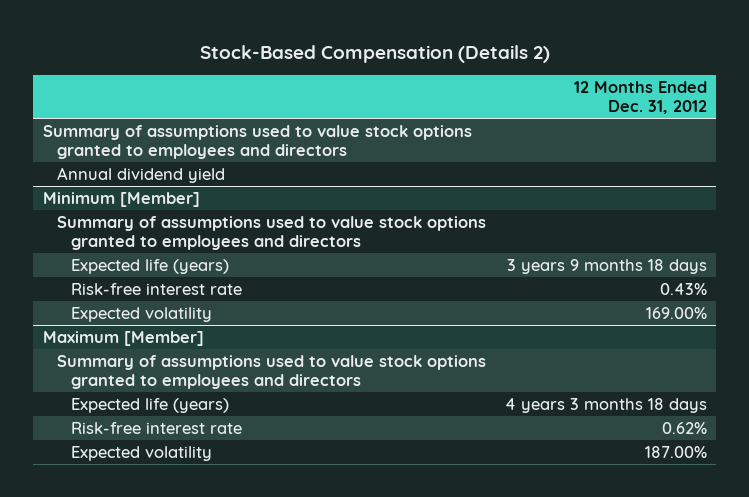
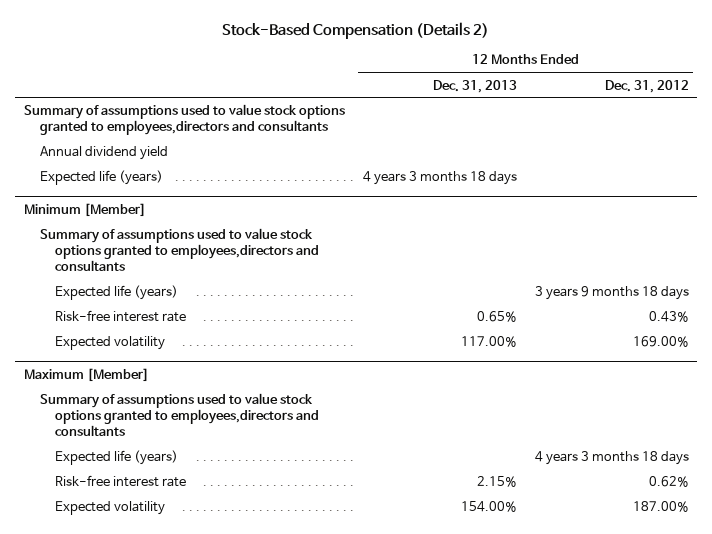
- | 12 Months Ended Dec. 31, 2012
+ | 12 Months Ended Dec. 31, 2013 | 12 Months Ended Dec. 31, 2012
- Summary of assumptions used to value stock options granted to employees and directors
+ Summary of assumptions used to value stock options granted to employees,directors and consultants
+ Expected life (years) | 4 years 3 months 18 days |
@ Minimum [Member]
- Summary of assumptions used to value stock options granted to employees and directors
+ Summary of assumptions used to value stock options granted to employees,directors and consultants
@ Maximum [Member]
- Summary of assumptions used to value stock options granted to employees and directors
+ Summary of assumptions used to value stock options granted to employees,directors and consultants

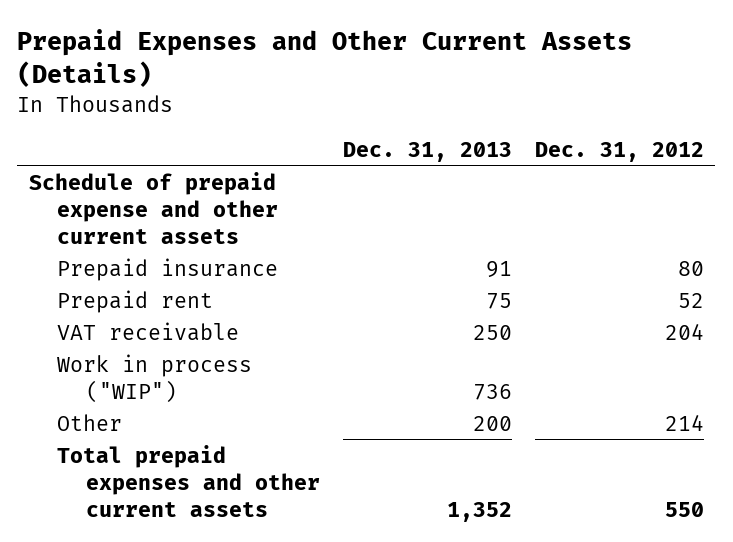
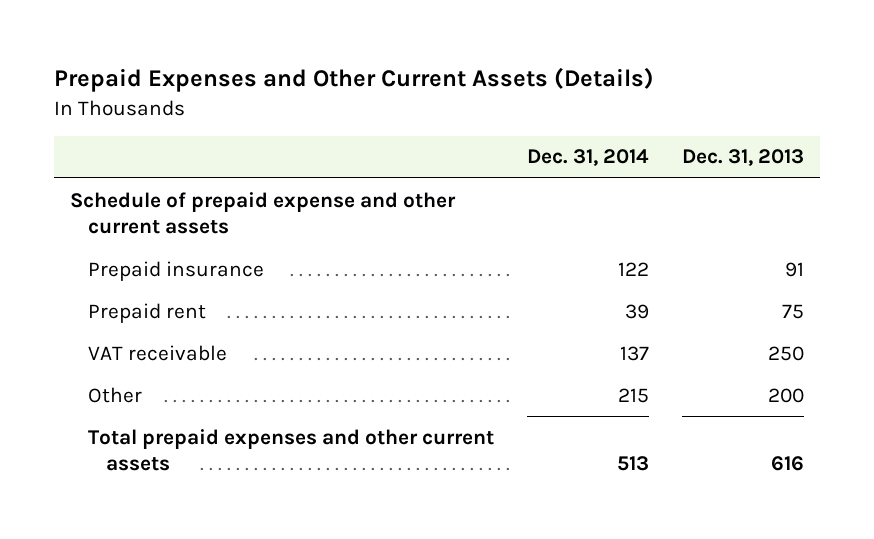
- | Dec. 31, 2013 | Dec. 31, 2012
+ | Dec. 31, 2014 | Dec. 31, 2013
- Work in process ("WIP") | 736 |
- Total prepaid expenses and other current assets | 1,352 | 550
+ Total prepaid expenses and other current assets | 513 | 616

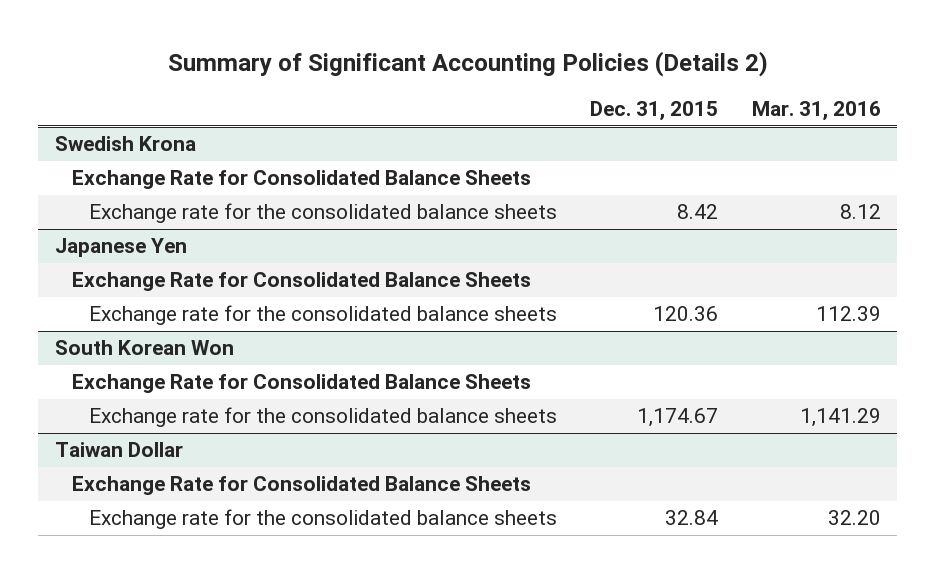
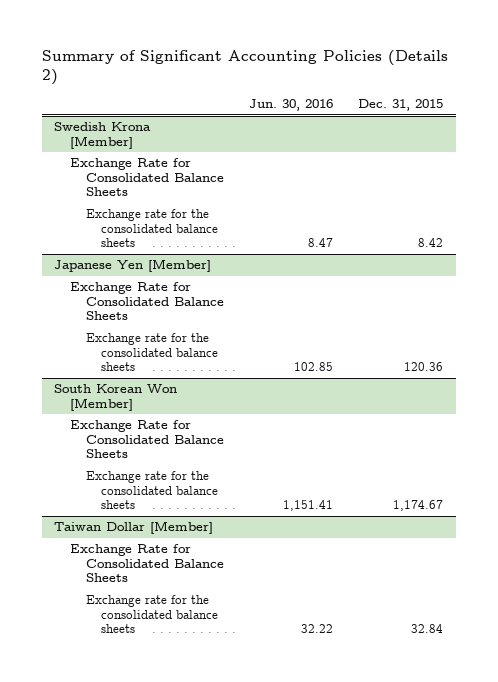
- | Dec. 31, 2015 | Mar. 31, 2016
+ | Jun. 30, 2016 | Dec. 31, 2015
- Swedish Krona
+ Swedish Krona [Member]
- Japanese Yen
+ Japanese Yen [Member]
- South Korean Won
+ South Korean Won [Member]
- Taiwan Dollar
+ Taiwan Dollar [Member]

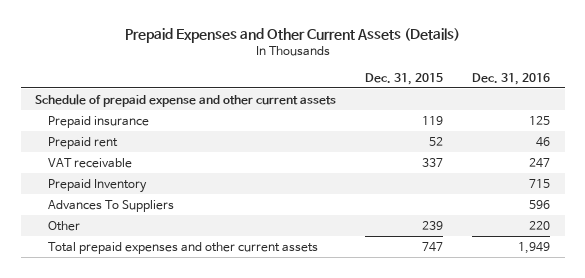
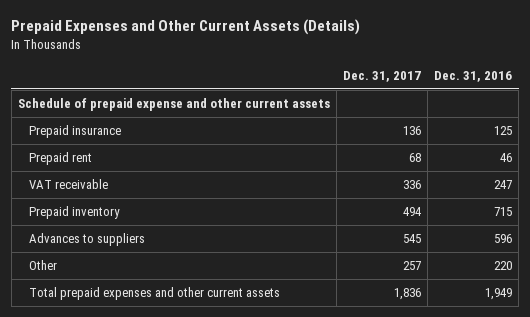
- | Dec. 31, 2015 | Dec. 31, 2016
+ | Dec. 31, 2017 | Dec. 31, 2016
- Prepaid Inventory | | 715
- Advances To Suppliers | | 596
+ Prepaid inventory | 494 | 715
+ Advances to suppliers | 545 | 596

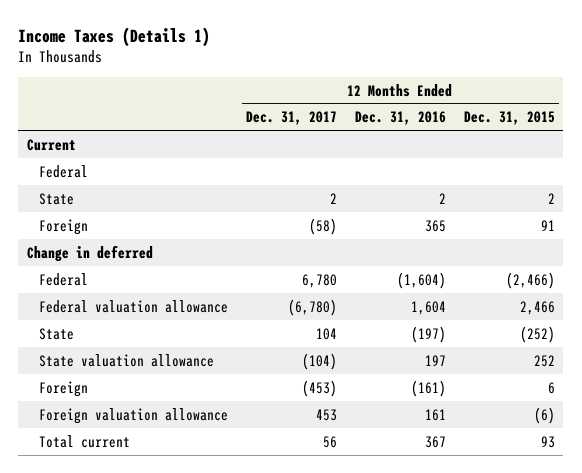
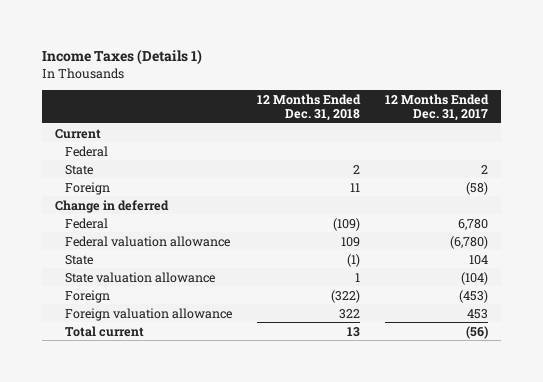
- | 12 Months Ended Dec. 31, 2017 | 12 Months Ended Dec. 31, 2016 | 12 Months Ended Dec. 31, 2015
+ | 12 Months Ended Dec. 31, 2018 | 12 Months Ended Dec. 31, 2017
- Total current | 56 | 367 | 93
+ Total current | 13 | (56)

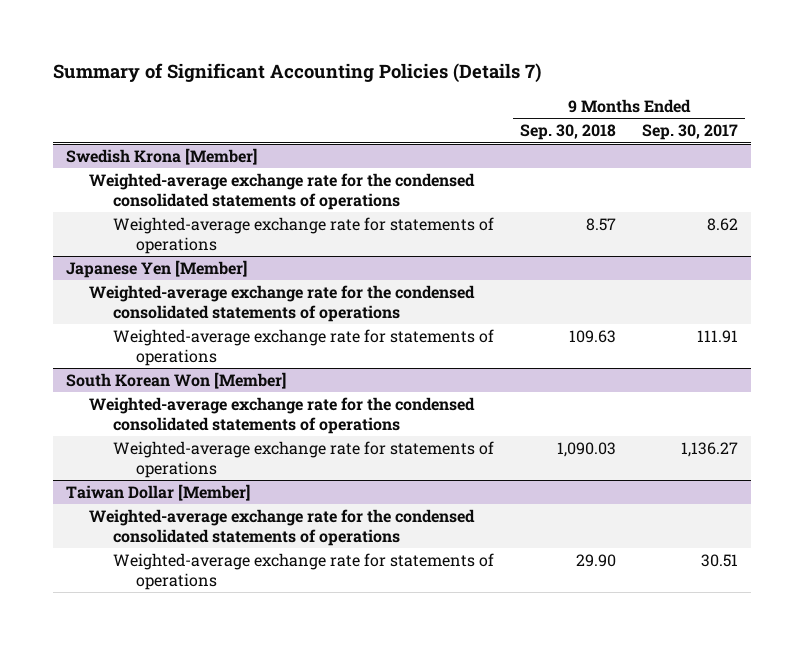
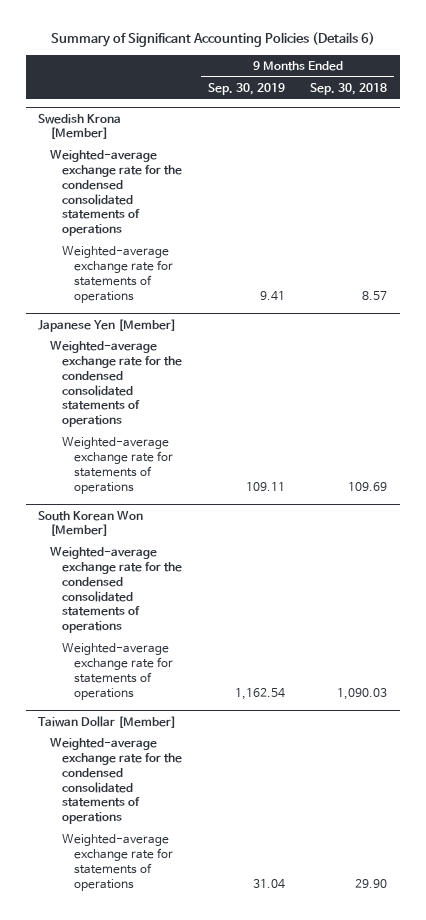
- Summary of Significant Accounting Policies (Details 7)
+ Summary of Significant Accounting Policies (Details 6)
- | 9 Months Ended Sep. 30, 2018 | 9 Months Ended Sep. 30, 2017
+ | 9 Months Ended Sep. 30, 2019 | 9 Months Ended Sep. 30, 2018
@ Japanese Yen [Member]
- Weighted-average exchange rate for statements of operations | 109.63 | 111.91
+ Weighted-average exchange rate for statements of operations | 109.11 | 109.69

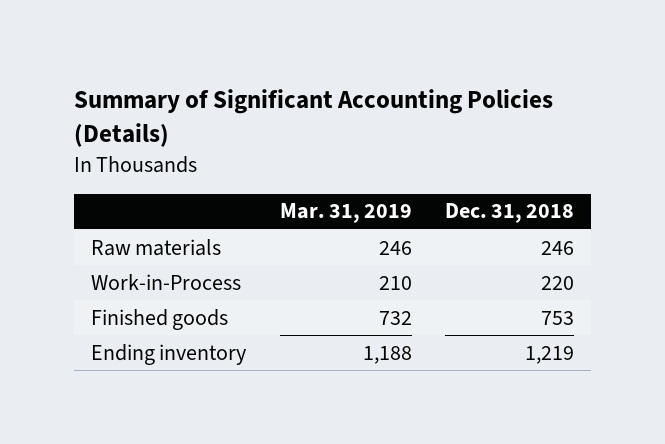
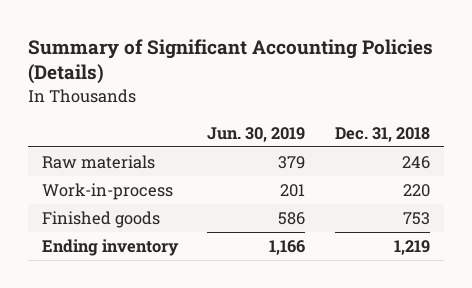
- | Mar. 31, 2019 | Dec. 31, 2018
+ | Jun. 30, 2019 | Dec. 31, 2018
- Work-in-Process | 210 | 220
+ Work-in-process | 201 | 220

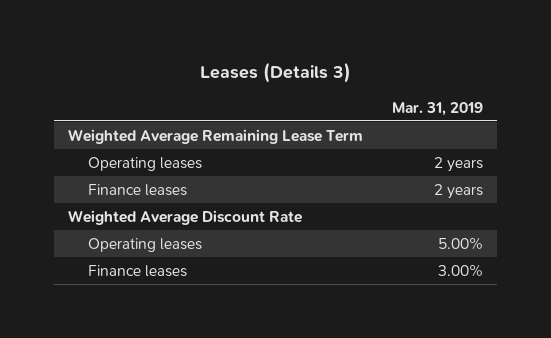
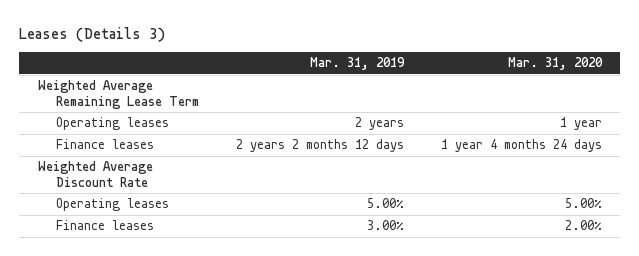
- | Mar. 31, 2019
+ | Mar. 31, 2019 | Mar. 31, 2020
- Finance leases | 2 years
+ Finance leases | 2 years 2 months 12 days | 1 year 4 months 24 days

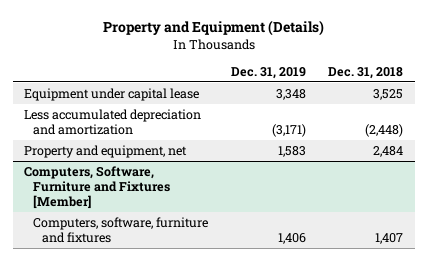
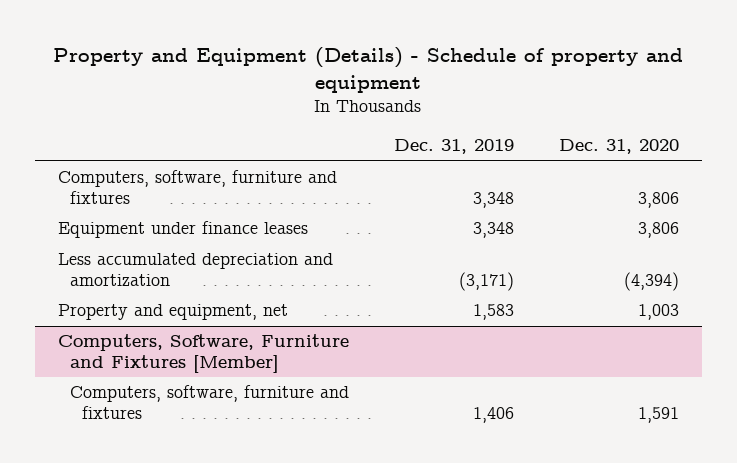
- Property and Equipment (Details)
+ Property and Equipment (Details) - Schedule of property and equipment
- | Dec. 31, 2019 | Dec. 31, 2018
+ | Dec. 31, 2019 | Dec. 31, 2020
- Equipment under capital lease | 3,348 | 3,525
+ Computers, software, furniture and fixtures | 3,348 | 3,806
+ Equipment under finance leases | 3,348 | 3,806

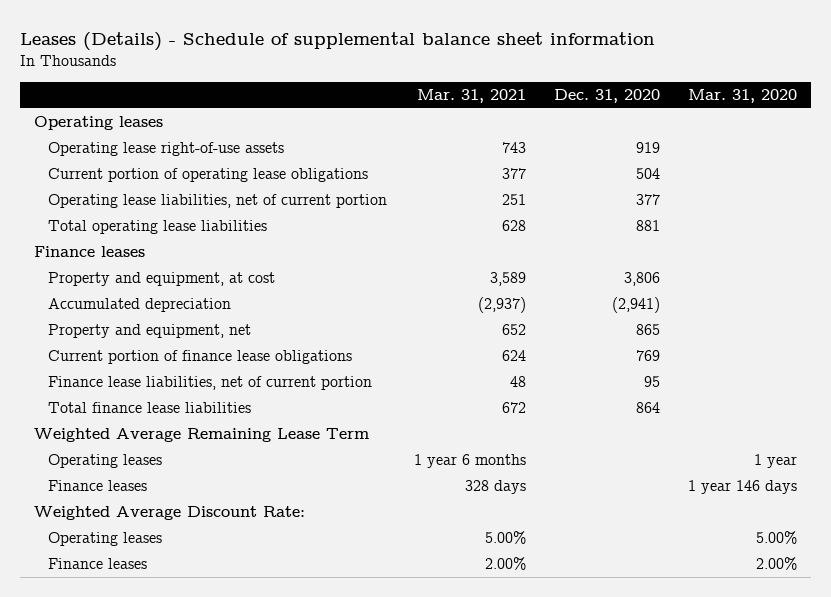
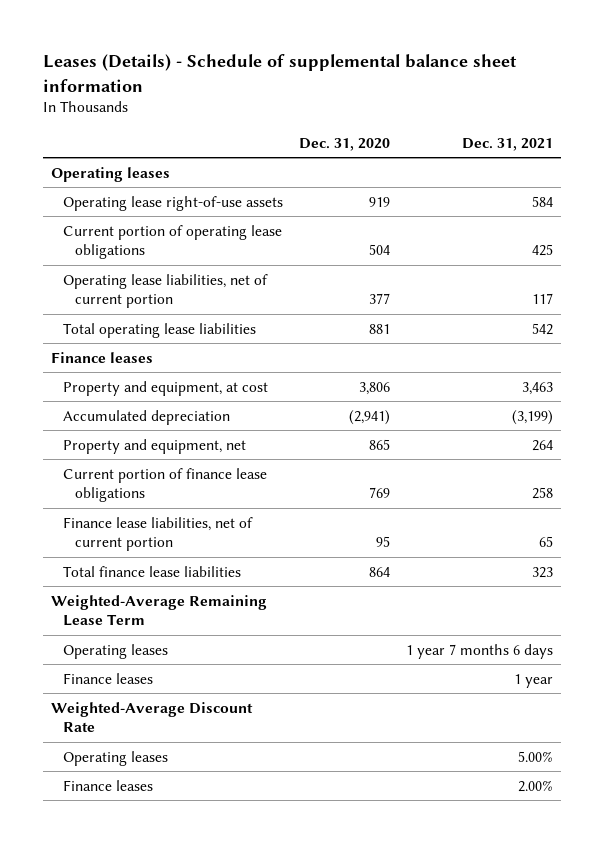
- | Mar. 31, 2021 | Dec. 31, 2020 | Mar. 31, 2020
+ | Dec. 31, 2020 | Dec. 31, 2021
- Weighted Average Remaining Lease Term
+ Weighted-Average Remaining Lease Term
- Weighted Average Discount Rate:
+ Weighted-Average Discount Rate

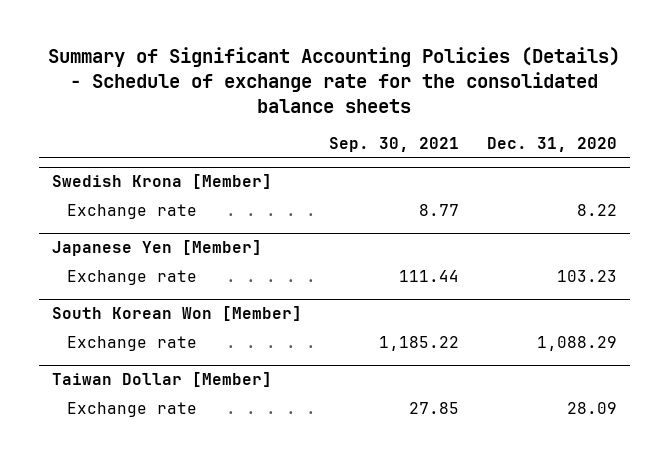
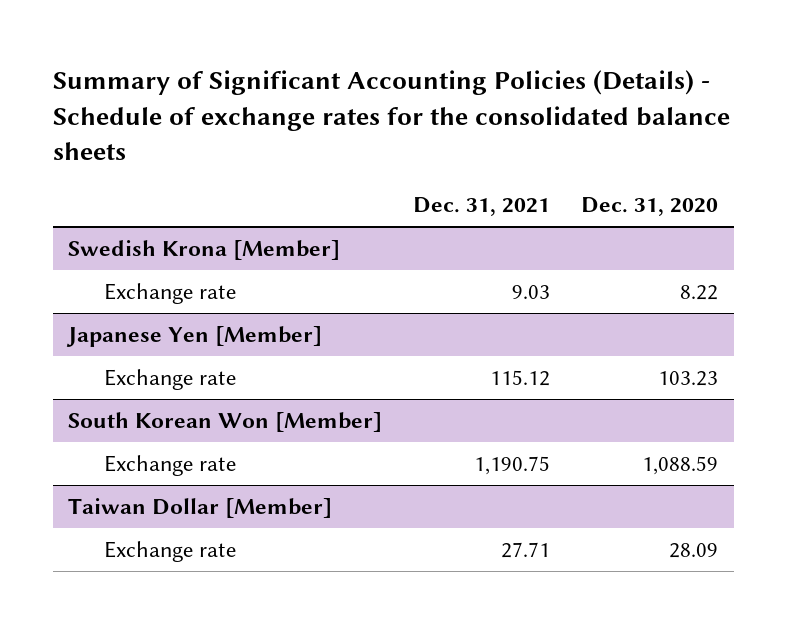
- Summary of Significant Accounting Policies (Details) - Schedule of exchange rate for the consolidated balance sheets
+ Summary of Significant Accounting Policies (Details) - Schedule of exchange rates for the consolidated balance sheets
- | Sep. 30, 2021 | Dec. 31, 2020
+ | Dec. 31, 2021 | Dec. 31, 2020
@ South Korean Won [Member]
- Exchange rate | 1,185.22 | 1,088.29
+ Exchange rate | 1,190.75 | 1,088.59

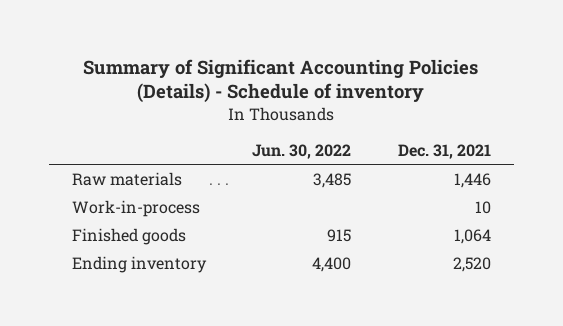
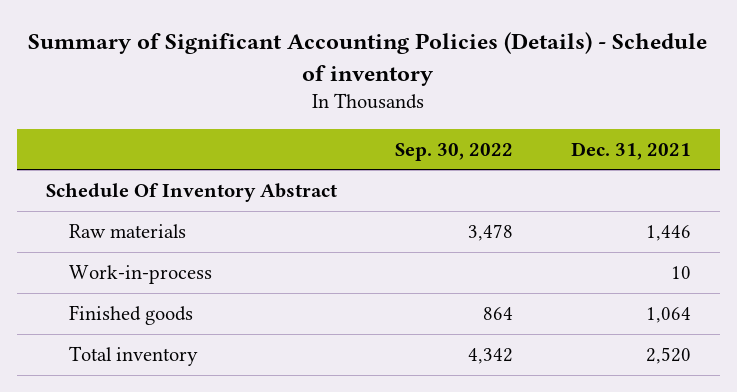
- | Jun. 30, 2022 | Dec. 31, 2021
+ | Sep. 30, 2022 | Dec. 31, 2021
+ Schedule Of Inventory Abstract
- Ending inventory | 4,400 | 2,520
+ Total inventory | 4,342 | 2,520

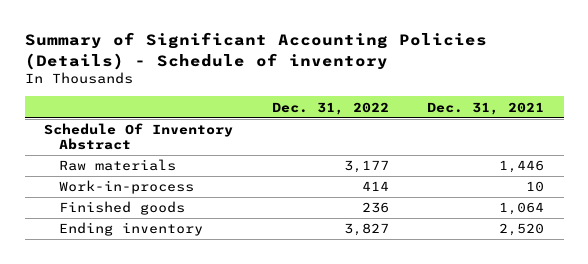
- | Sep. 30, 2022 | Dec. 31, 2021
+ | Dec. 31, 2022 | Dec. 31, 2021
- Total inventory | 4,342 | 2,520
+ Ending inventory | 3,827 | 2,520

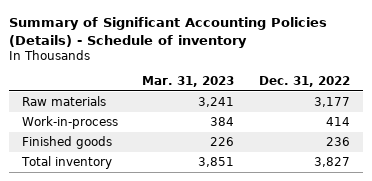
- | Dec. 31, 2022 | Dec. 31, 2021
+ | Mar. 31, 2023 | Dec. 31, 2022
- Schedule Of Inventory Abstract
- Ending inventory | 3,827 | 2,520
+ Total inventory | 3,851 | 3,827

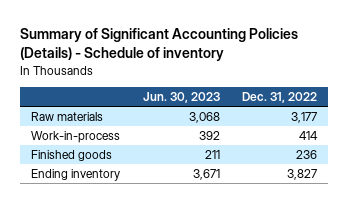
- | Mar. 31, 2023 | Dec. 31, 2022
+ | Jun. 30, 2023 | Dec. 31, 2022
- Total inventory | 3,851 | 3,827
+ Ending inventory | 3,671 | 3,827

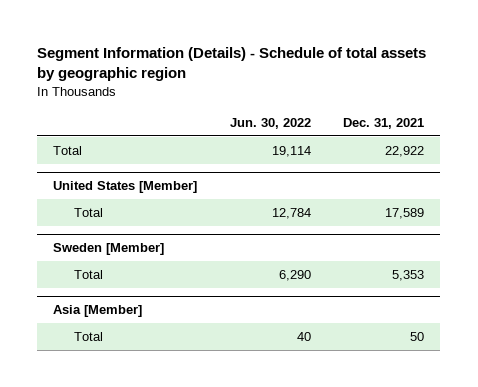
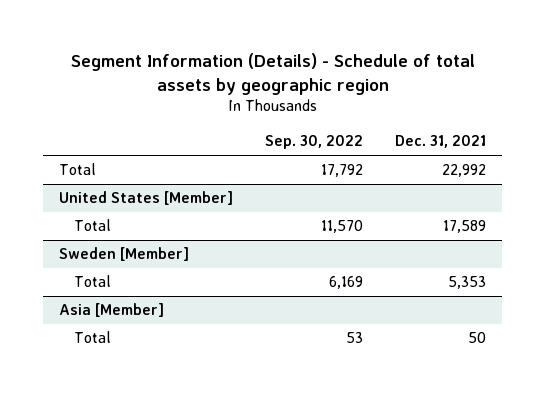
- | Jun. 30, 2022 | Dec. 31, 2021
+ | Sep. 30, 2022 | Dec. 31, 2021
- Total | 19,114 | 22,922
+ Total | 17,792 | 22,992

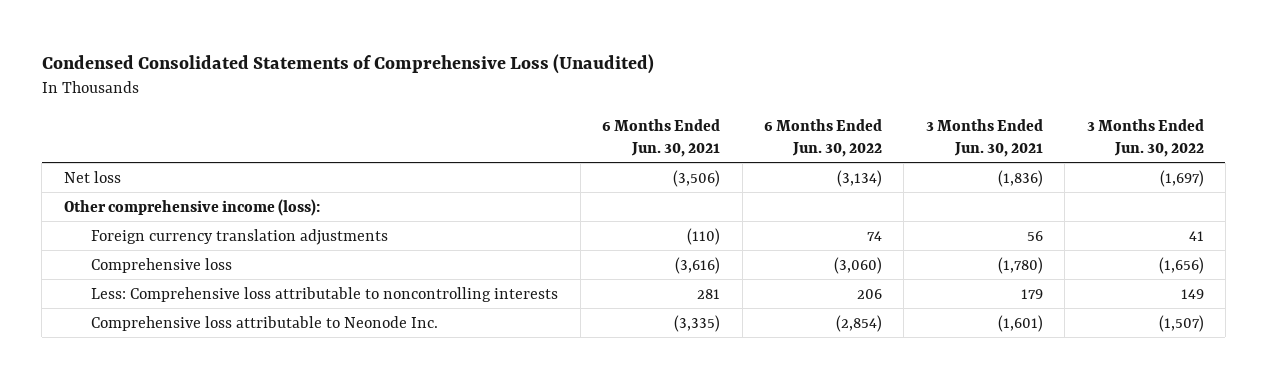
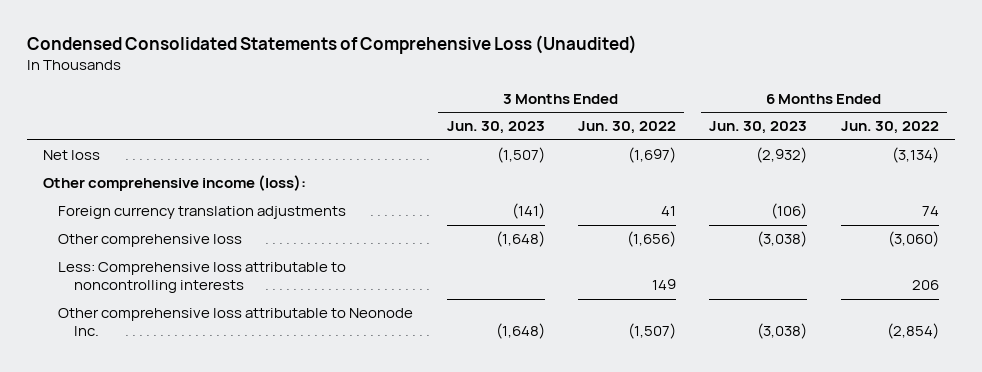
- | 6 Months Ended Jun. 30, 2021 | 6 Months Ended Jun. 30, 2022 | 3 Months Ended Jun. 30, 2021 | 3 Months Ended Jun. 30, 2022
+ | 3 Months Ended Jun. 30, 2023 | 3 Months Ended Jun. 30, 2022 | 6 Months Ended Jun. 30, 2023 | 6 Months Ended Jun. 30, 2022
- Comprehensive loss | (3,616) | (3,060) | (1,780) | (1,656)
+ Other comprehensive loss | (1,648) | (1,656) | (3,038) | (3,060)
- Comprehensive loss attributable to Neonode Inc. | (3,335) | (2,854) | (1,601) | (1,507)
+ Other comprehensive loss attributable to Neonode Inc. | (1,648) | (1,507) | (3,038) | (2,854)

